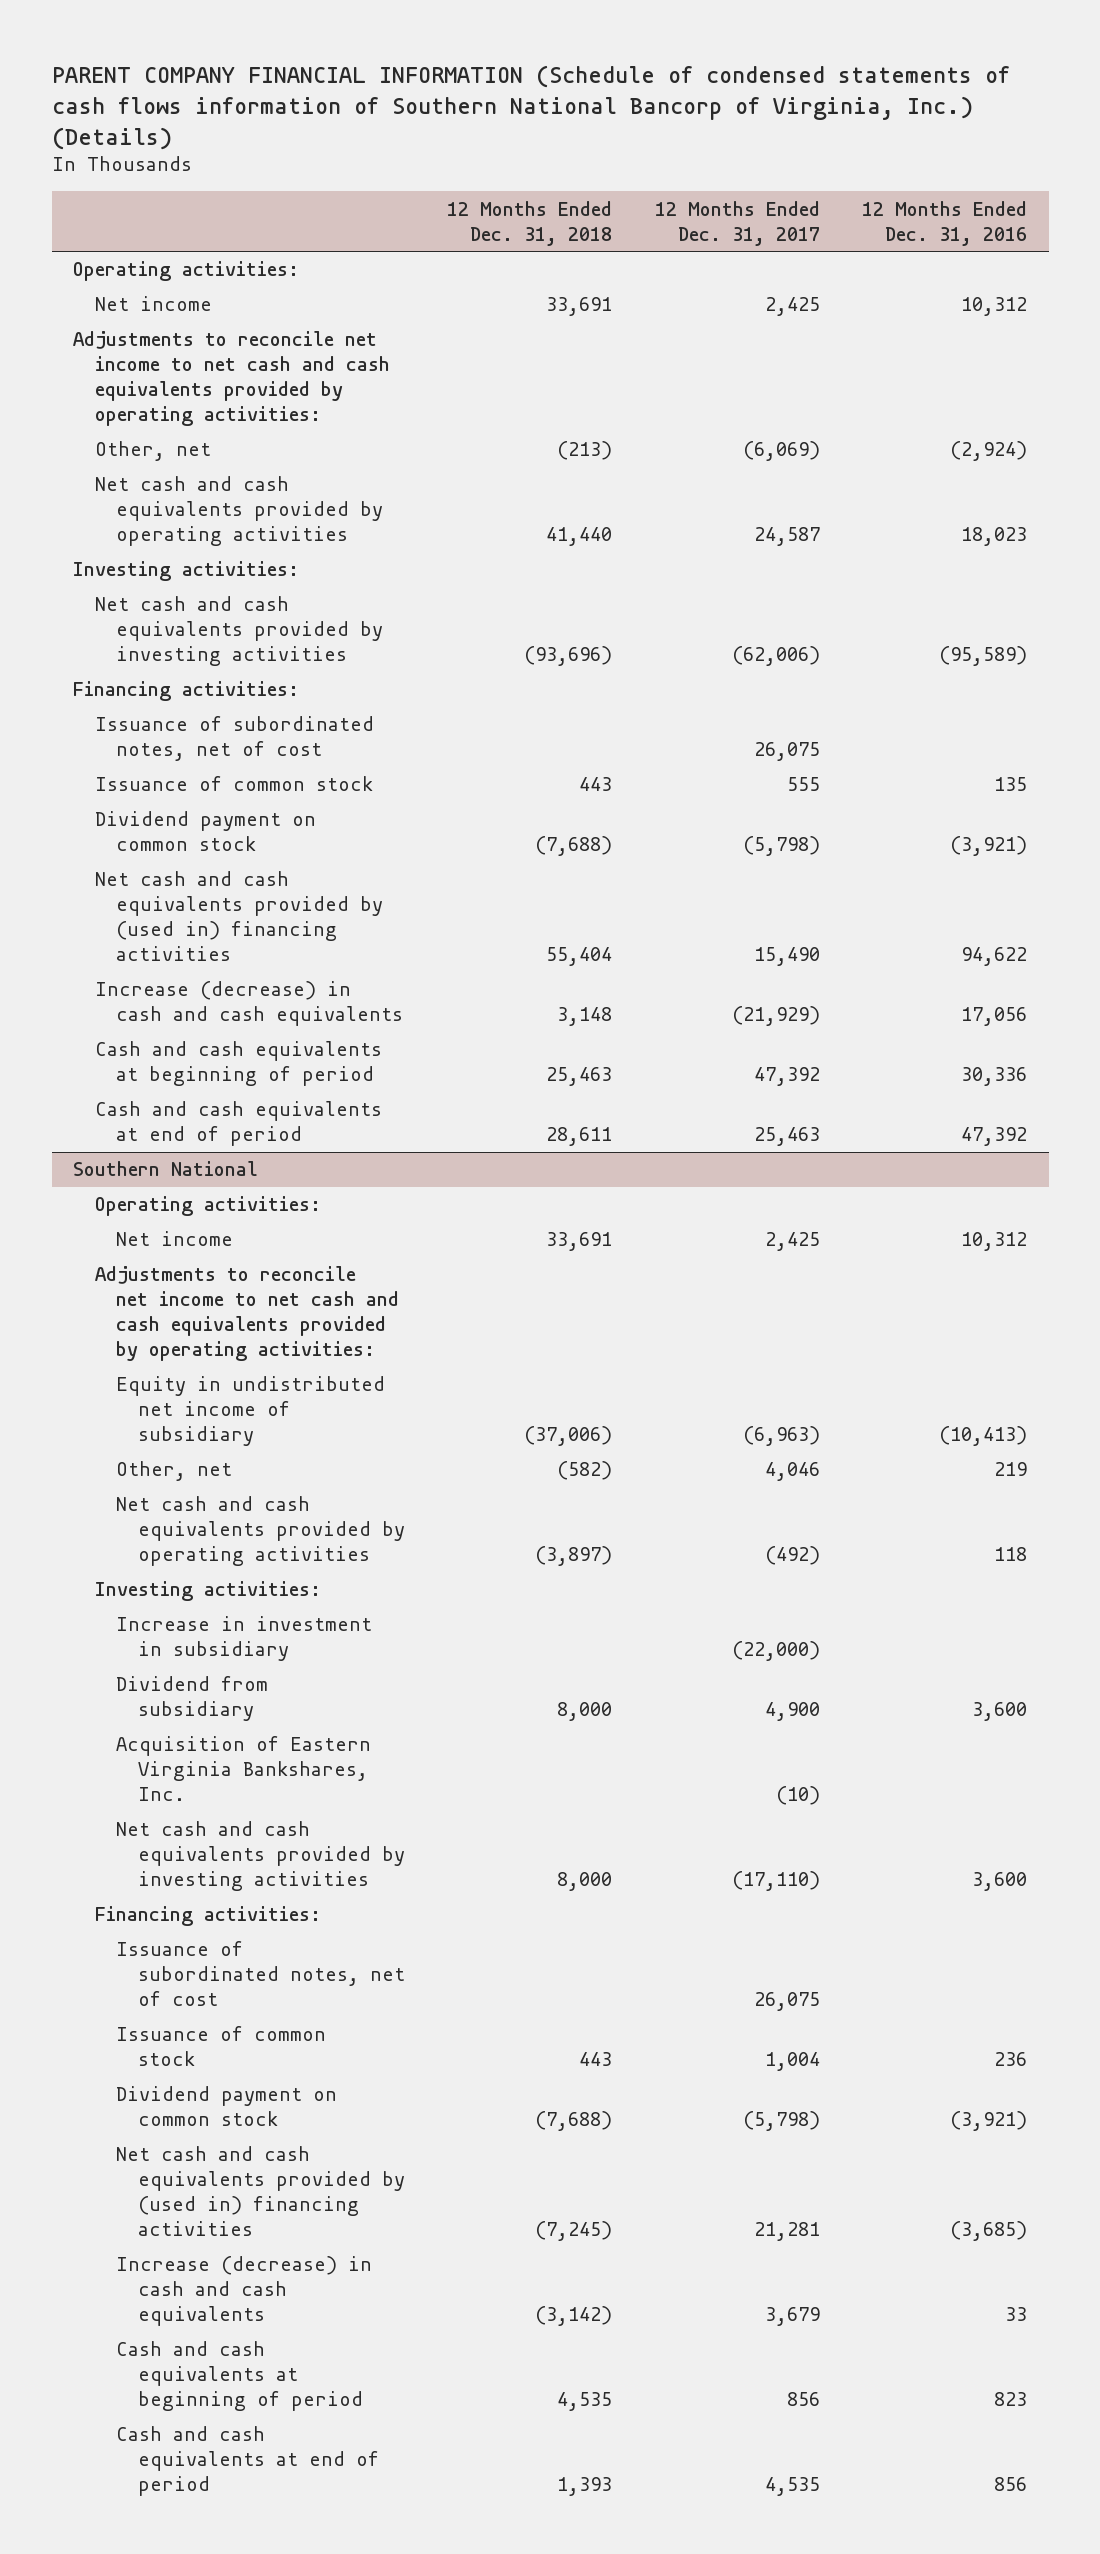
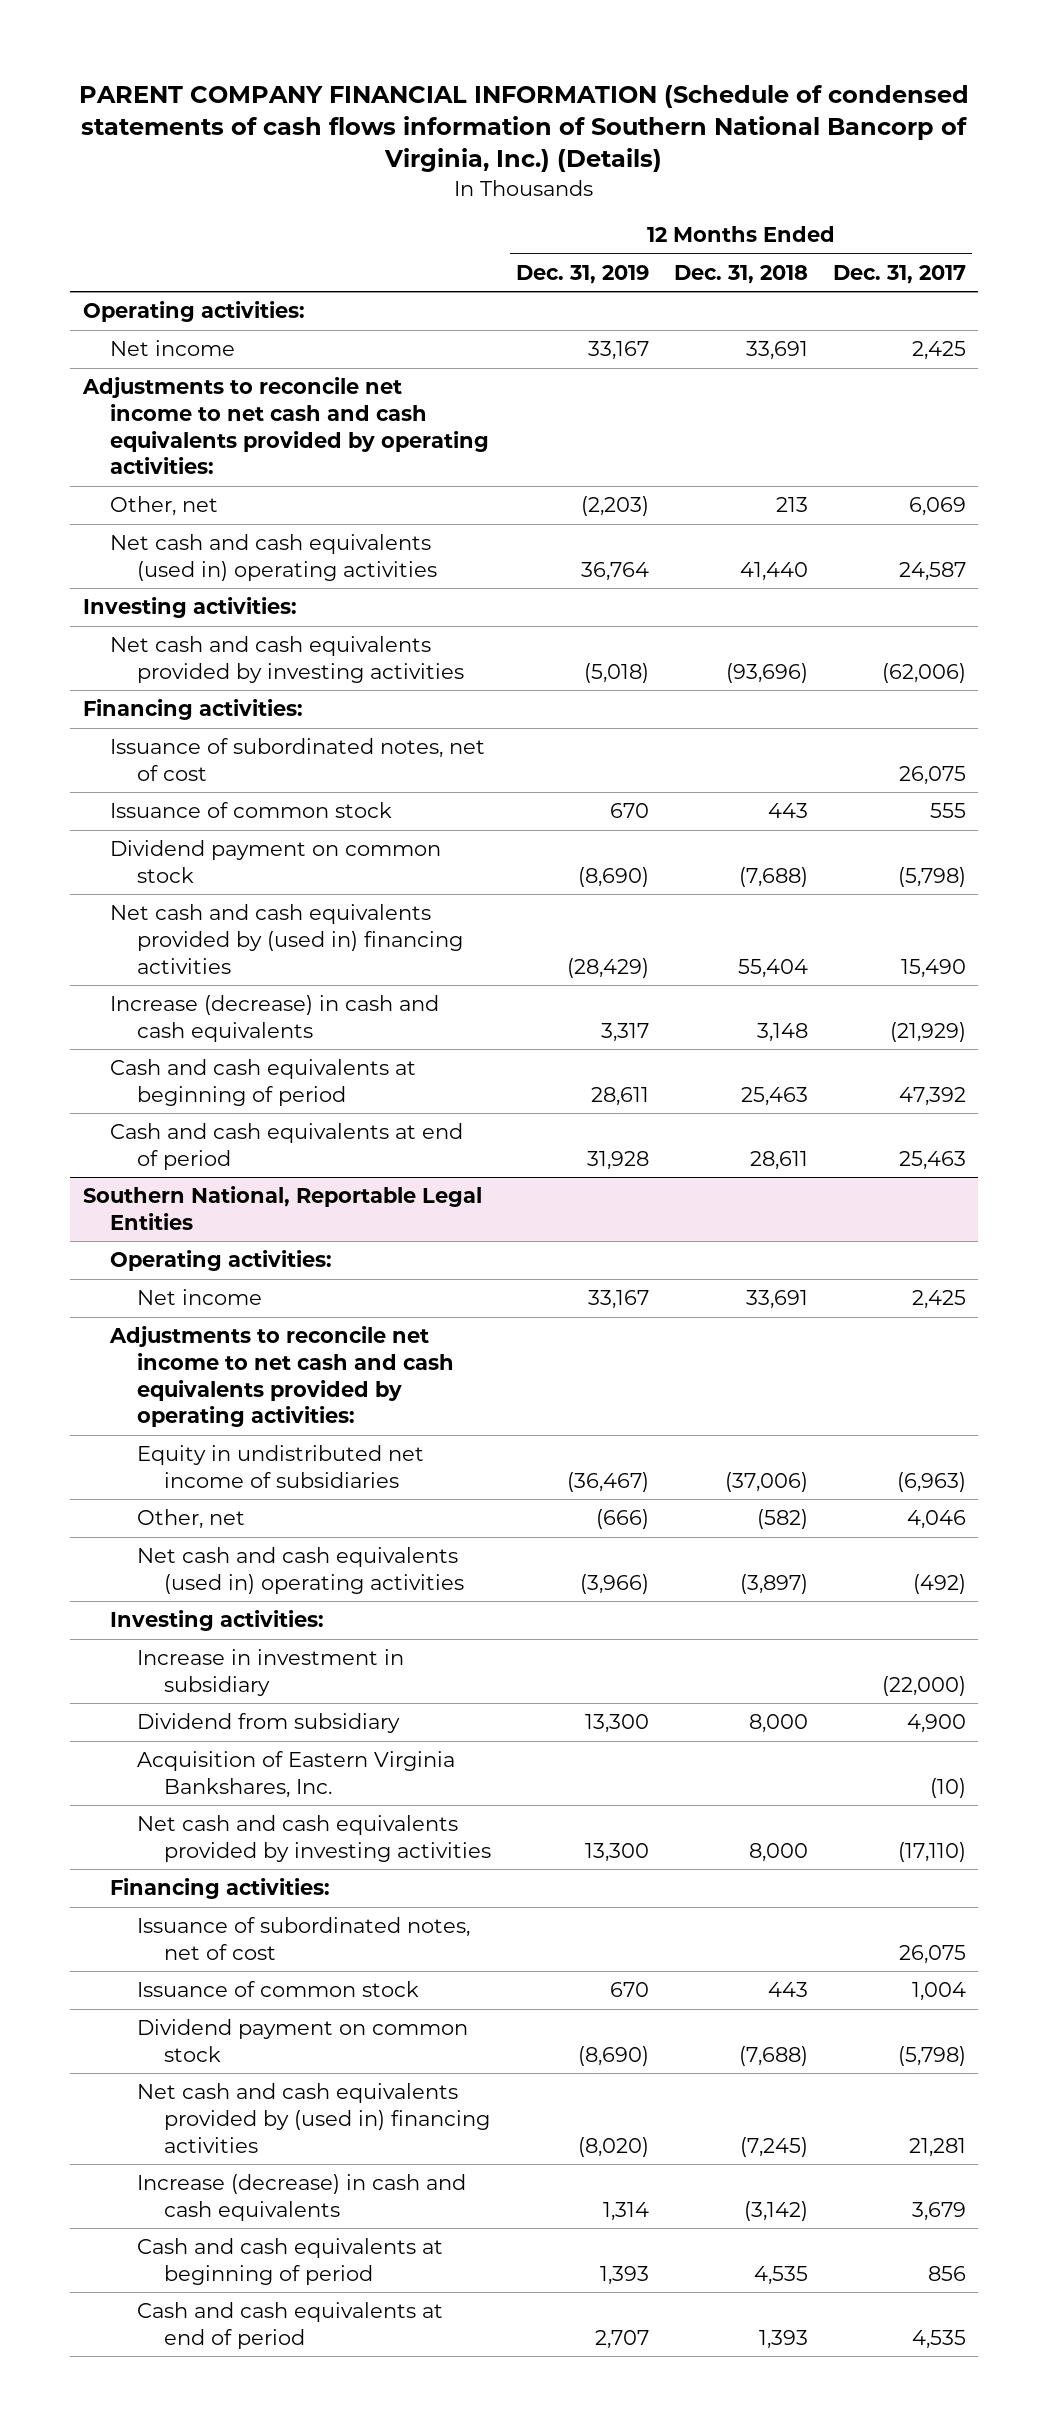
- | 12 Months Ended Dec. 31, 2018 | 12 Months Ended Dec. 31, 2017 | 12 Months Ended Dec. 31, 2016
+ | 12 Months Ended Dec. 31, 2019 | 12 Months Ended Dec. 31, 2018 | 12 Months Ended Dec. 31, 2017
- Other, net | (213) | (6,069) | (2,924)
- Net cash and cash equivalents provided by operating activities | 41,440 | 24,587 | 18,023
+ Other, net | (2,203) | 213 | 6,069
+ Net cash and cash equivalents (used in) operating activities | 36,764 | 41,440 | 24,587
- Southern National
+ Southern National, Reportable Legal Entities
- Equity in undistributed net income of subsidiary | (37,006) | (6,963) | (10,413)
+ Equity in undistributed net income of subsidiaries | (36,467) | (37,006) | (6,963)
- Net cash and cash equivalents provided by operating activities | (3,897) | (492) | 118
+ Net cash and cash equivalents (used in) operating activities | (3,966) | (3,897) | (492)

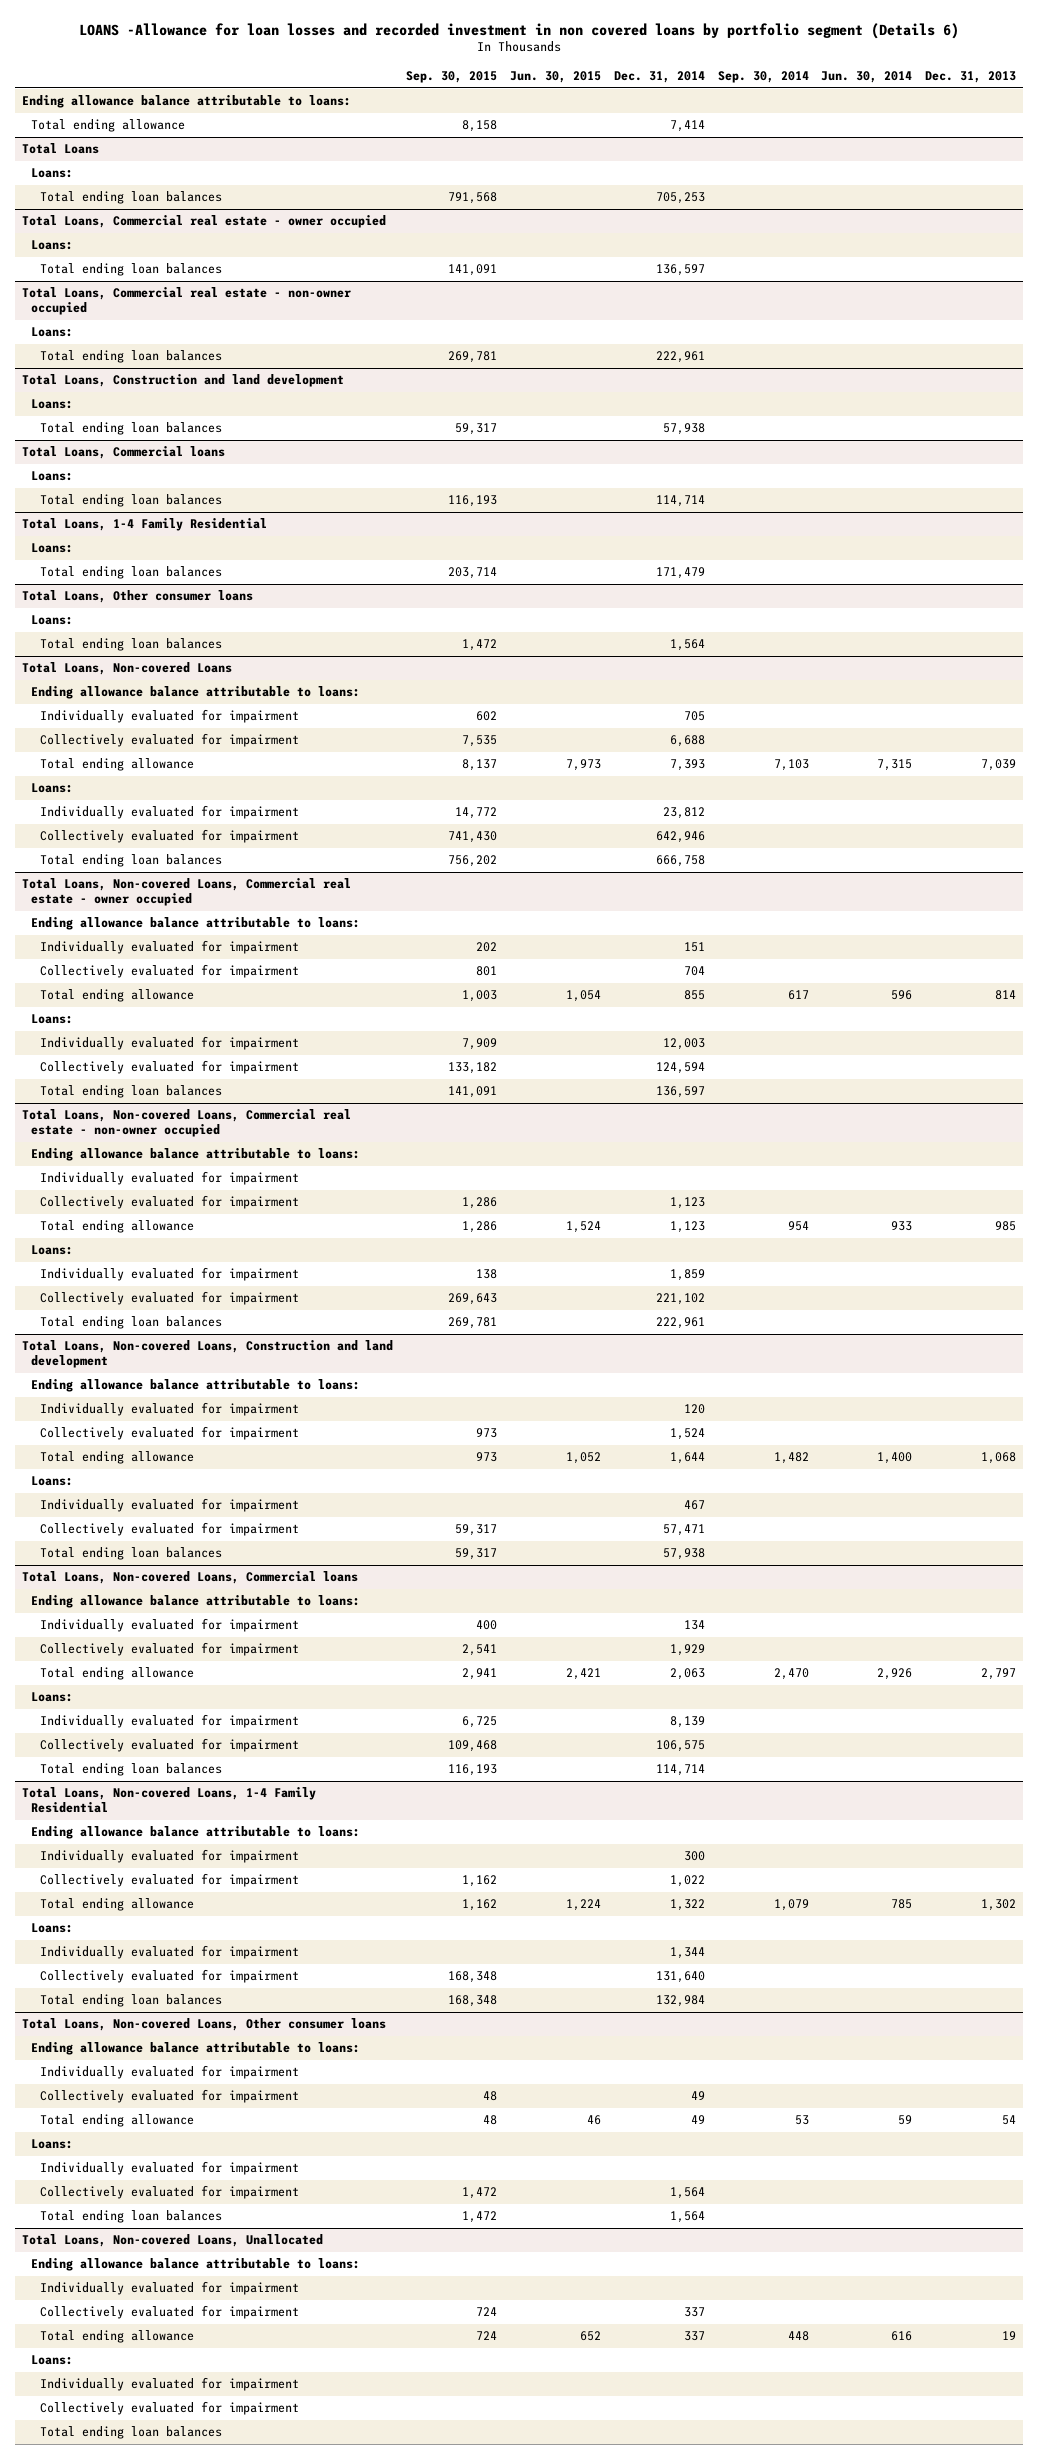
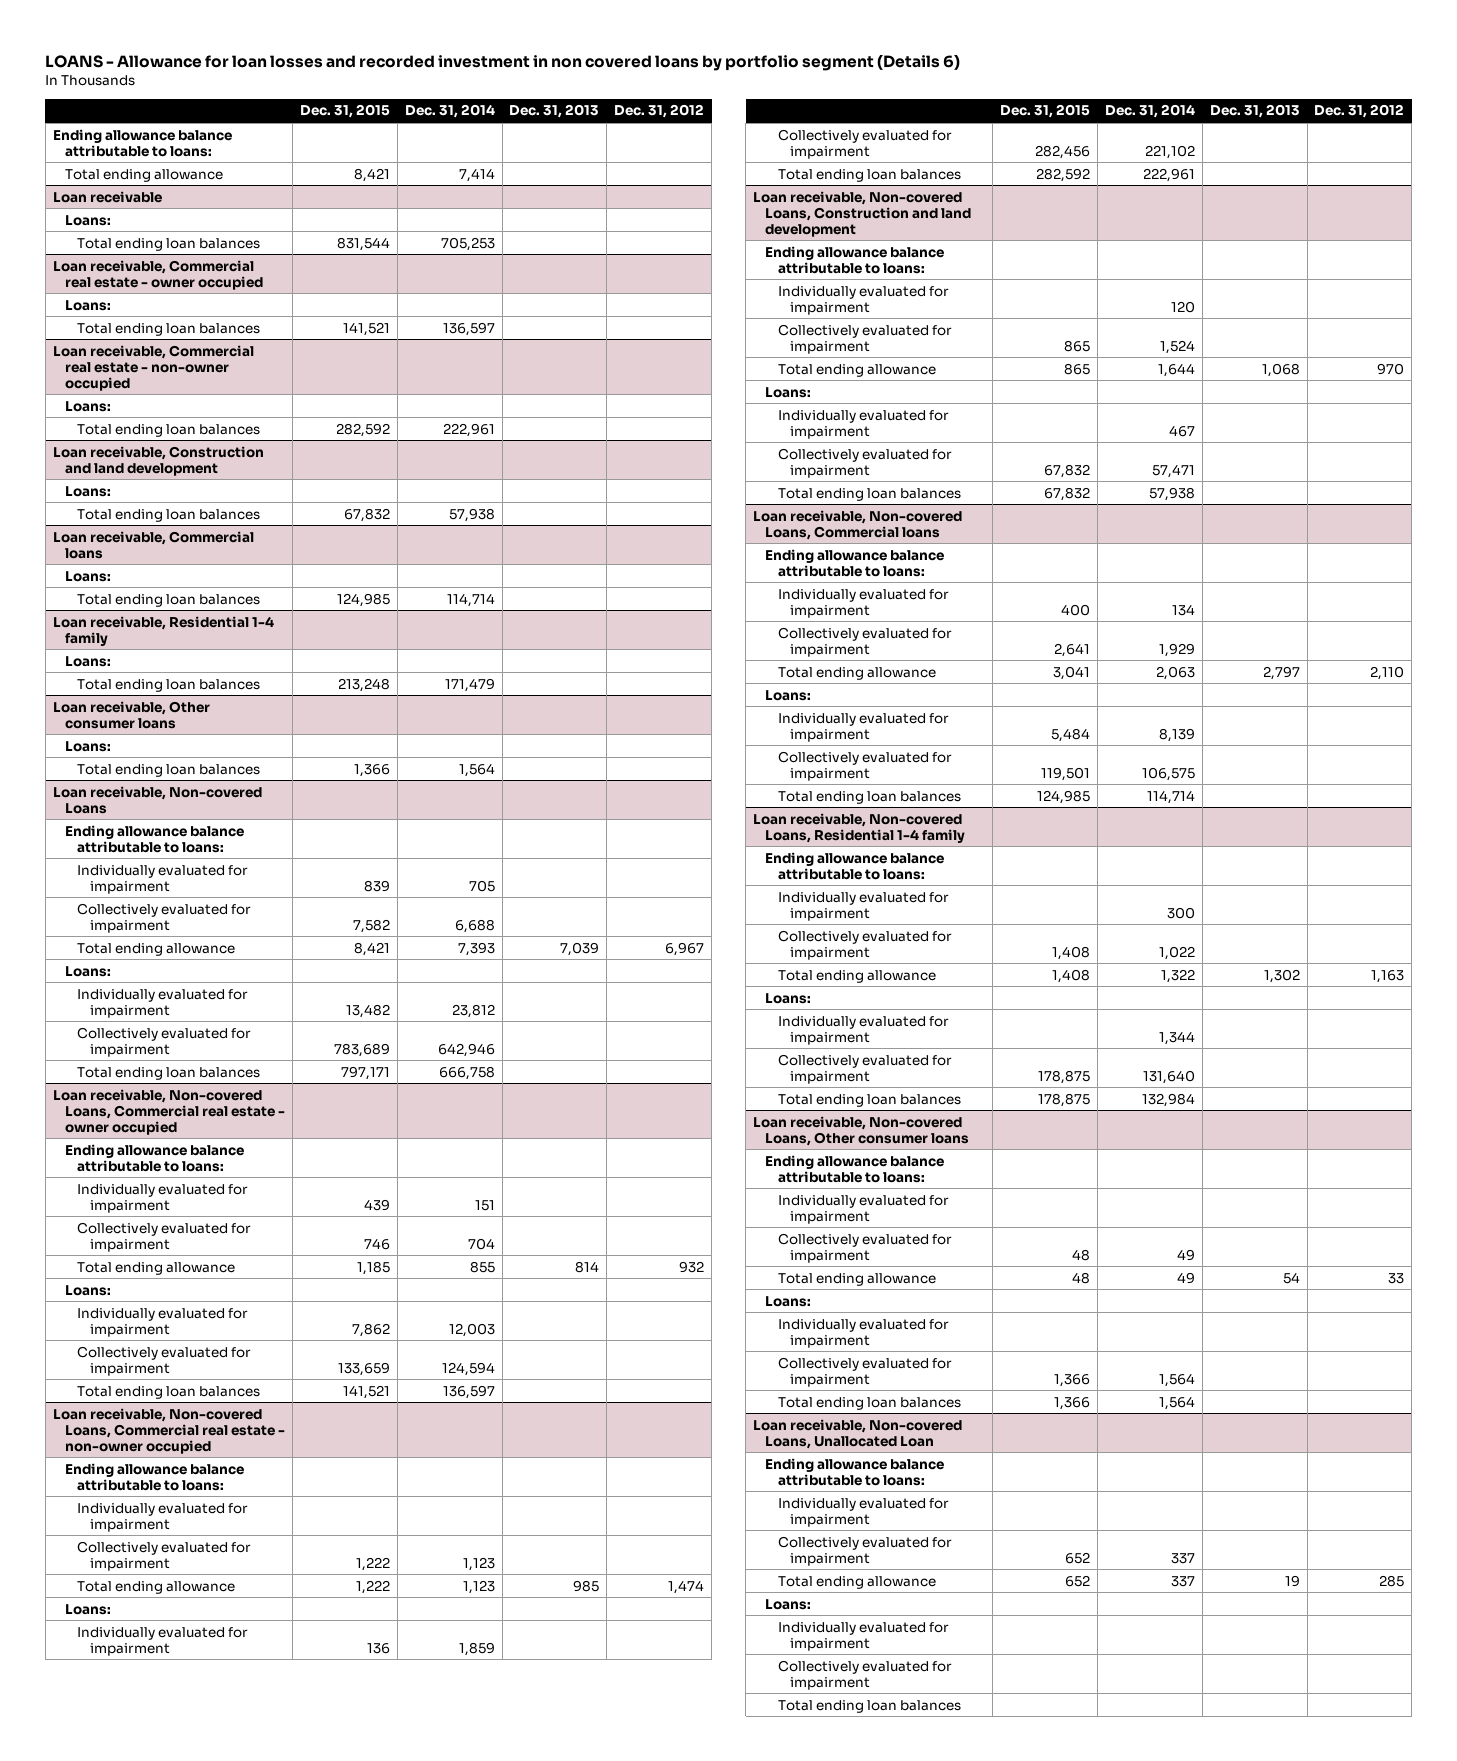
- LOANS -Allowance for loan losses and recorded investment in non covered loans by portfolio segment (Details 6)
+ LOANS - Allowance for loan losses and recorded investment in non covered loans by portfolio segment (Details 6)
- | Sep. 30, 2015 | Jun. 30, 2015 | Dec. 31, 2014 | Sep. 30, 2014 | Jun. 30, 2014 | Dec. 31, 2013
+ | Dec. 31, 2015 | Dec. 31, 2014 | Dec. 31, 2013 | Dec. 31, 2012
- Total Loans
+ Loan receivable
- Total Loans, Commercial real estate - owner occupied
+ Loan receivable, Commercial real estate - owner occupied
- Total Loans, Commercial real estate - non-owner occupied
+ Loan receivable, Commercial real estate - non-owner occupied
- Total Loans, Construction and land development
+ Loan receivable, Construction and land development
- Total Loans, Commercial loans
+ Loan receivable, Commercial loans
- Total Loans, 1-4 Family Residential
+ Loan receivable, Residential 1-4 family
- Total Loans, Other consumer loans
+ Loan receivable, Other consumer loans
- Total Loans, Non-covered Loans
+ Loan receivable, Non-covered Loans
- Total Loans, Non-covered Loans, Commercial real estate - owner occupied
+ Loan receivable, Non-covered Loans, Commercial real estate - owner occupied
- Total Loans, Non-covered Loans, Commercial real estate - non-owner occupied
+ Loan receivable, Non-covered Loans, Commercial real estate - non-owner occupied
- Total Loans, Non-covered Loans, Construction and land development
+ Loan receivable, Non-covered Loans, Construction and land development
- Total Loans, Non-covered Loans, Commercial loans
+ Loan receivable, Non-covered Loans, Commercial loans
- Total Loans, Non-covered Loans, 1-4 Family Residential
+ Loan receivable, Non-covered Loans, Residential 1-4 family
- Total Loans, Non-covered Loans, Other consumer loans
+ Loan receivable, Non-covered Loans, Other consumer loans
- Total Loans, Non-covered Loans, Unallocated
+ Loan receivable, Non-covered Loans, Unallocated Loan

